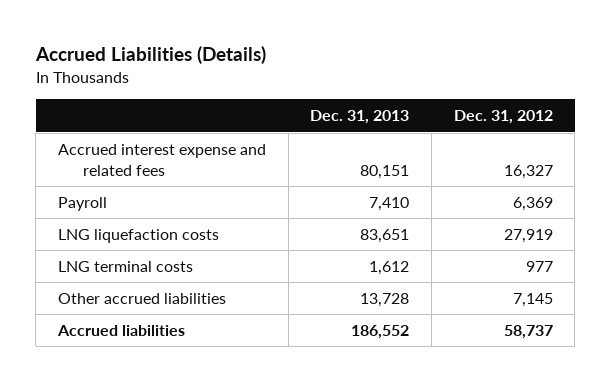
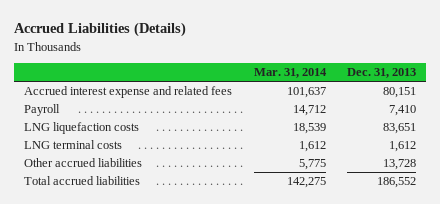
- | Dec. 31, 2013 | Dec. 31, 2012
+ | Mar. 31, 2014 | Dec. 31, 2013
- Accrued liabilities | 186,552 | 58,737
+ Total accrued liabilities | 142,275 | 186,552

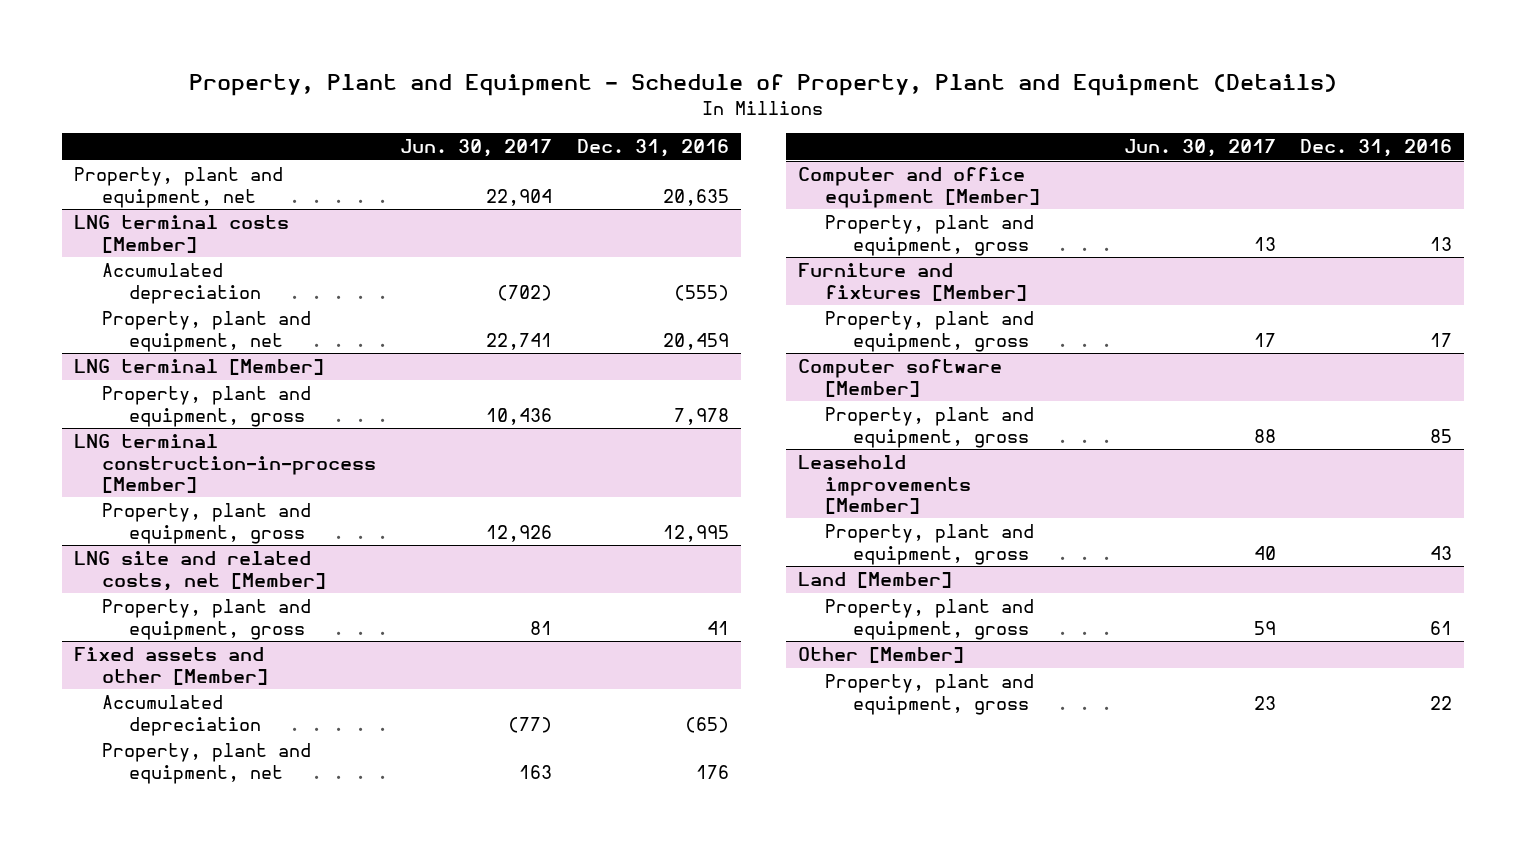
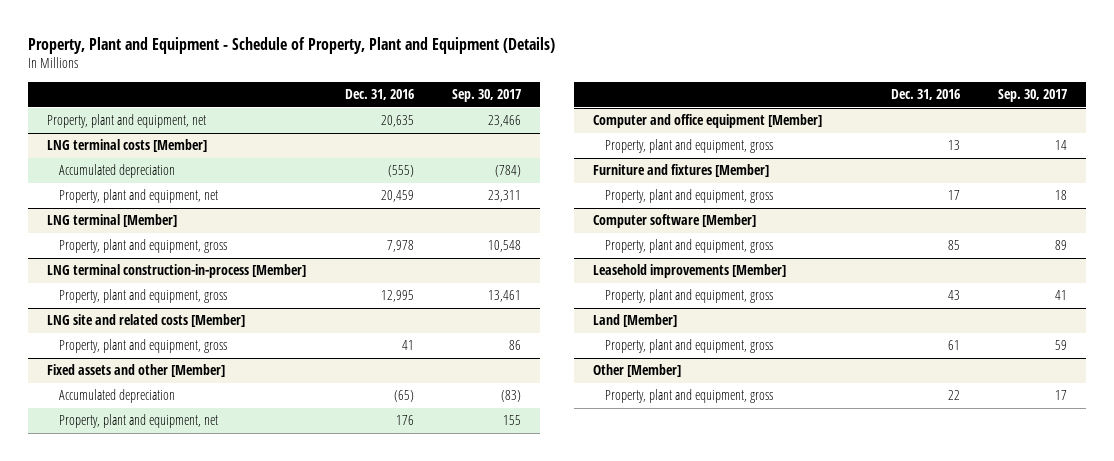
- | Jun. 30, 2017 | Dec. 31, 2016
+ | Dec. 31, 2016 | Sep. 30, 2017
- LNG site and related costs, net [Member]
+ LNG site and related costs [Member]

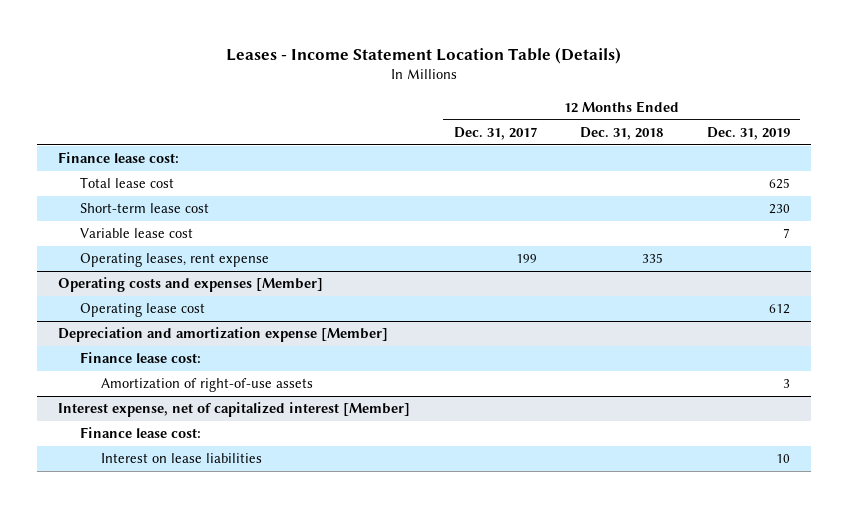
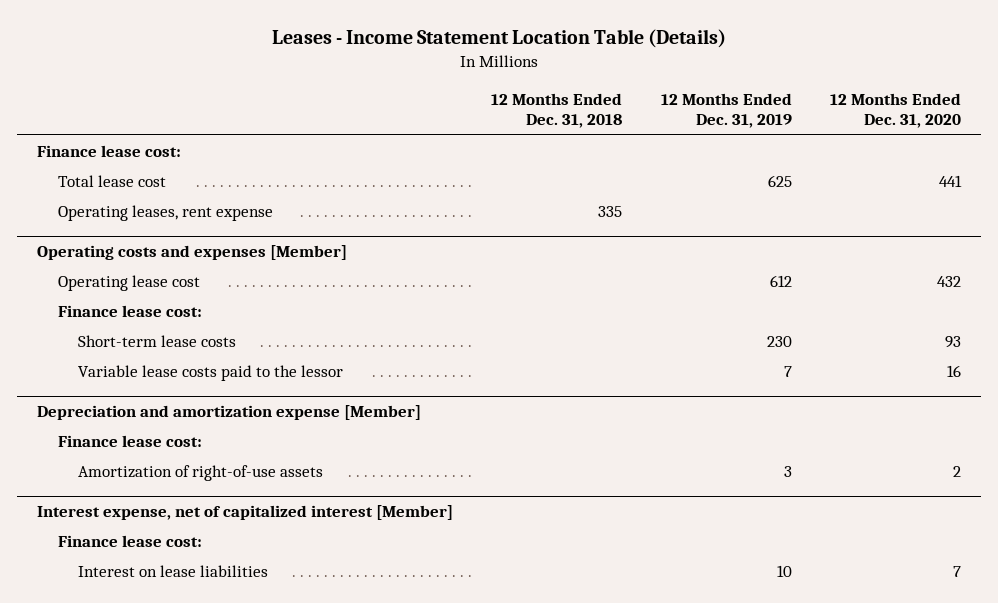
- | 12 Months Ended Dec. 31, 2017 | 12 Months Ended Dec. 31, 2018 | 12 Months Ended Dec. 31, 2019
+ | 12 Months Ended Dec. 31, 2018 | 12 Months Ended Dec. 31, 2019 | 12 Months Ended Dec. 31, 2020
- Short-term lease cost | | | 230
- Variable lease cost | | | 7
@ Operating costs and expenses [Member]
+ Finance lease cost:
+ Short-term lease costs | | 230 | 93
+ Variable lease costs paid to the lessor | | 7 | 16

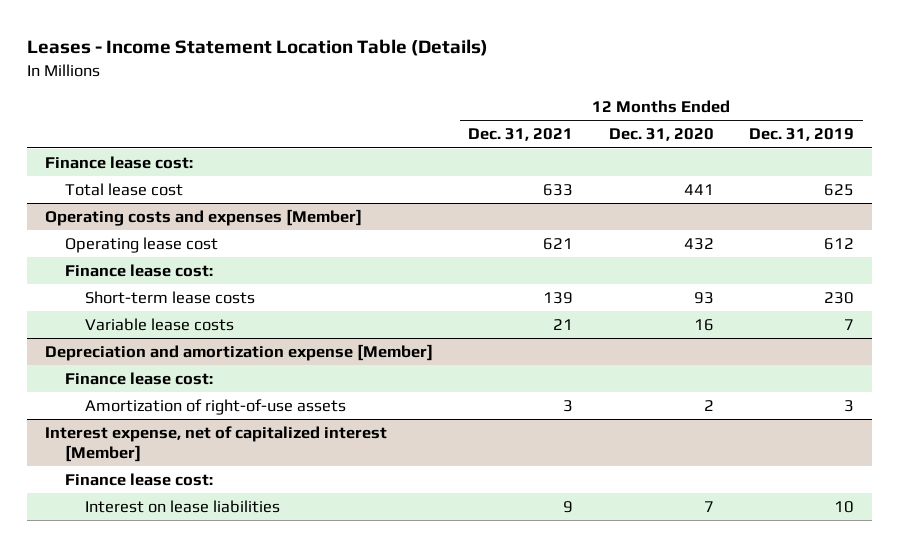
- | 12 Months Ended Dec. 31, 2018 | 12 Months Ended Dec. 31, 2019 | 12 Months Ended Dec. 31, 2020
+ | 12 Months Ended Dec. 31, 2021 | 12 Months Ended Dec. 31, 2020 | 12 Months Ended Dec. 31, 2019
- Operating leases, rent expense | 335 | |
@ Operating costs and expenses [Member]
- Variable lease costs paid to the lessor | | 7 | 16
+ Variable lease costs | 21 | 16 | 7

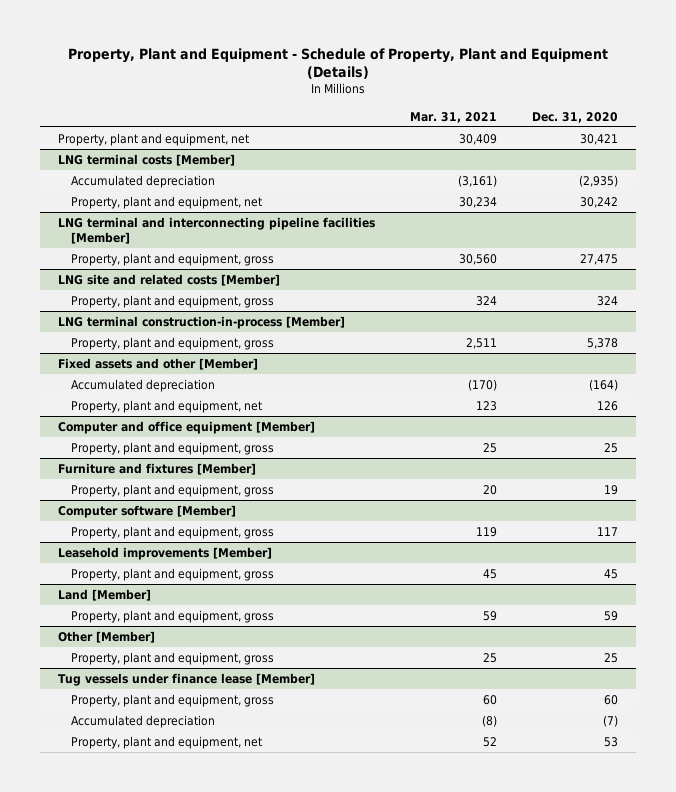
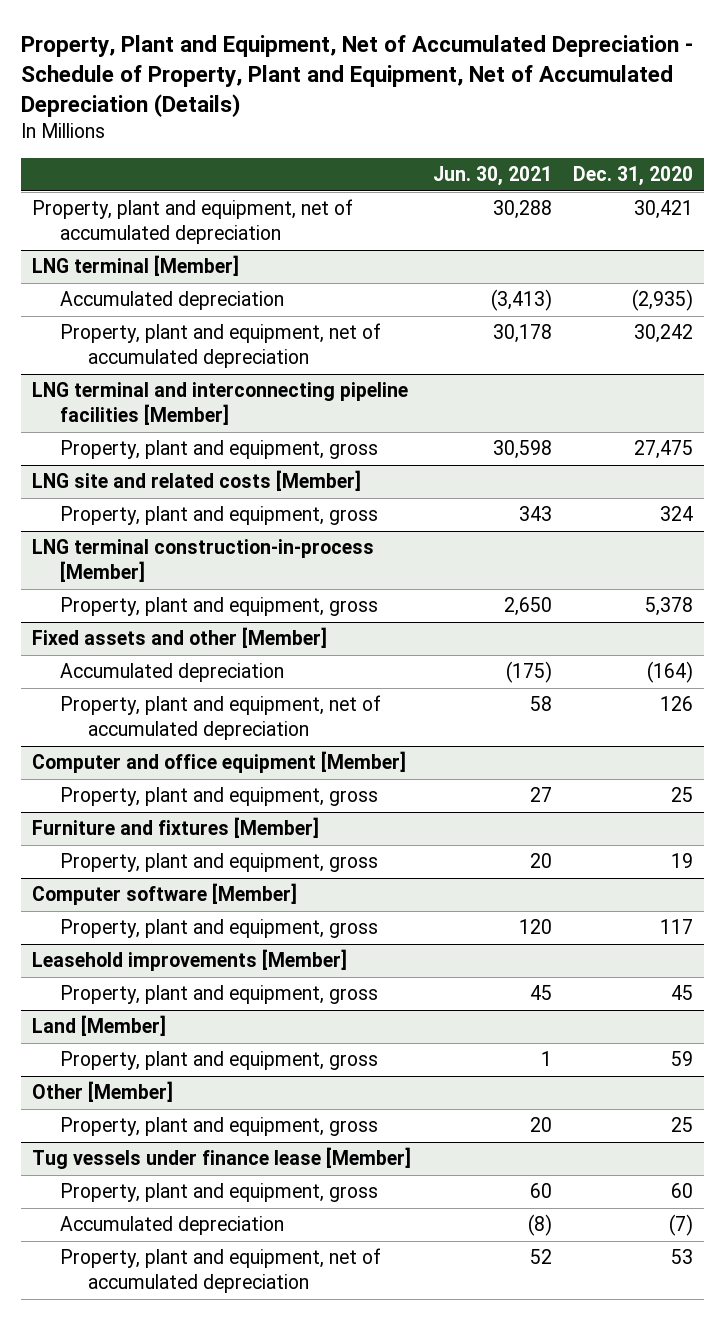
- Property, Plant and Equipment - Schedule of Property, Plant and Equipment (Details)
+ Property, Plant and Equipment, Net of Accumulated Depreciation - Schedule of Property, Plant and Equipment, Net of Accumulated Depreciation (Details)
- | Mar. 31, 2021 | Dec. 31, 2020
+ | Jun. 30, 2021 | Dec. 31, 2020
- Property, plant and equipment, net | 30,409 | 30,421
- LNG terminal costs [Member]
+ Property, plant and equipment, net of accumulated depreciation | 30,288 | 30,421
+ LNG terminal [Member]
- Property, plant and equipment, net | 30,234 | 30,242
+ Property, plant and equipment, net of accumulated depreciation | 30,178 | 30,242
@ Fixed assets and other [Member]
- Property, plant and equipment, net | 123 | 126
+ Property, plant and equipment, net of accumulated depreciation | 58 | 126
@ Tug vessels under finance lease [Member]
- Property, plant and equipment, net | 52 | 53
+ Property, plant and equipment, net of accumulated depreciation | 52 | 53

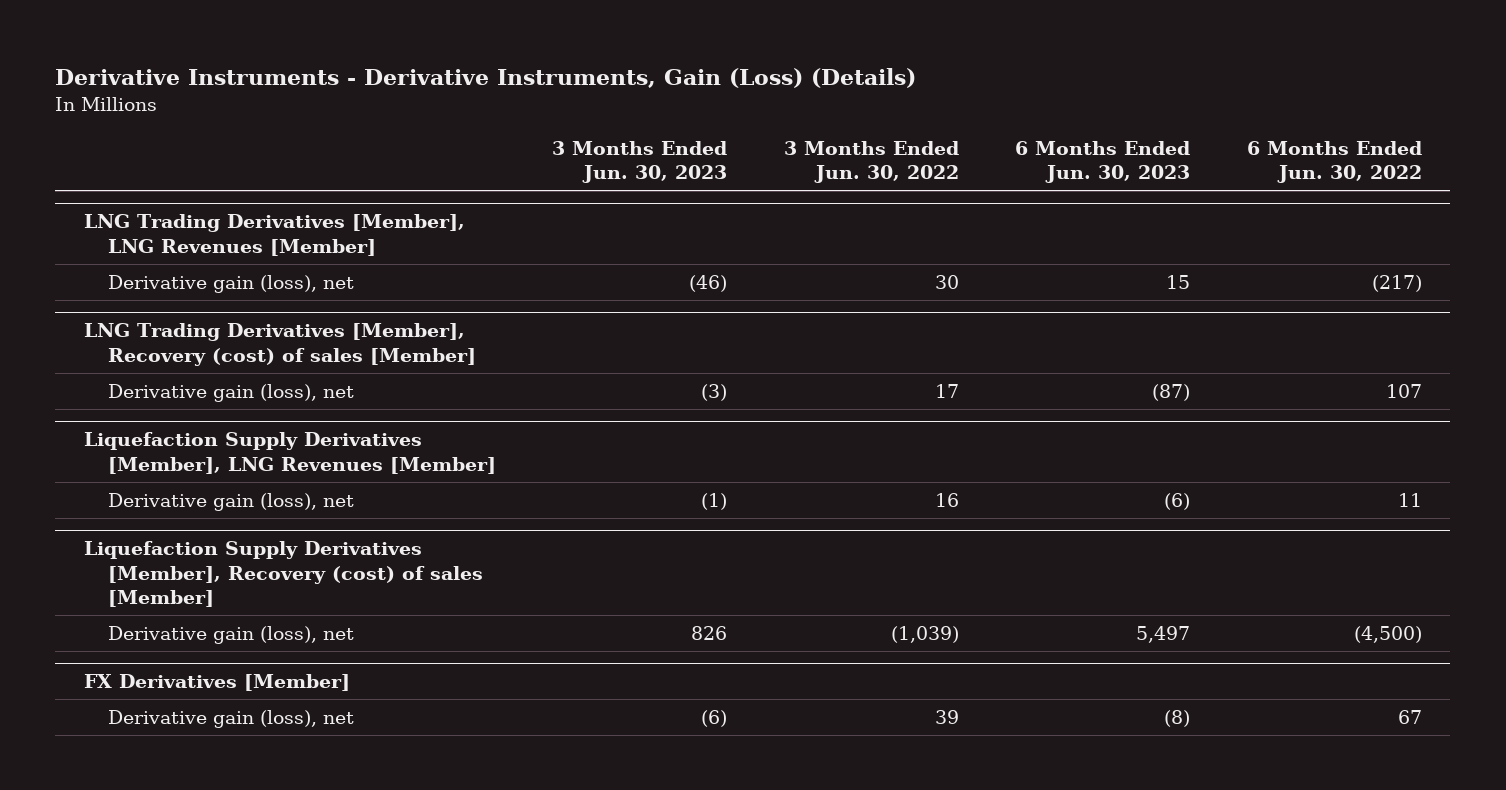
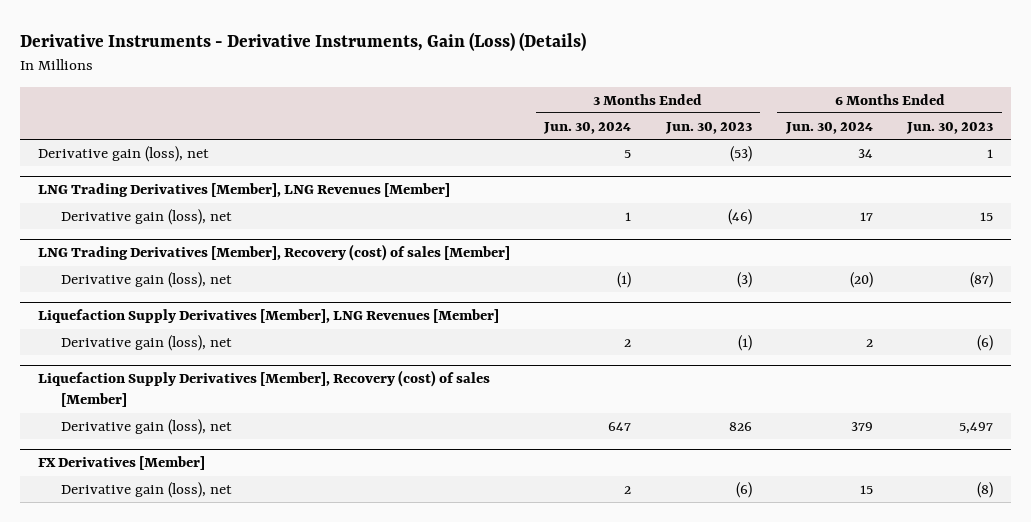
- | 3 Months Ended Jun. 30, 2023 | 3 Months Ended Jun. 30, 2022 | 6 Months Ended Jun. 30, 2023 | 6 Months Ended Jun. 30, 2022
+ | 3 Months Ended Jun. 30, 2024 | 3 Months Ended Jun. 30, 2023 | 6 Months Ended Jun. 30, 2024 | 6 Months Ended Jun. 30, 2023
+ Derivative gain (loss), net | 5 | (53) | 34 | 1

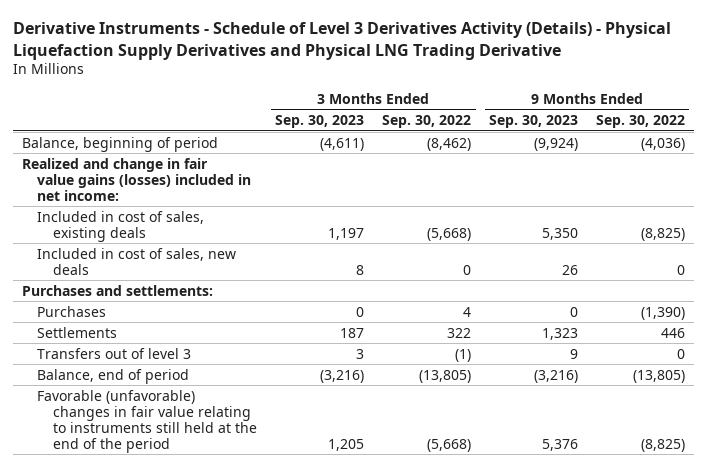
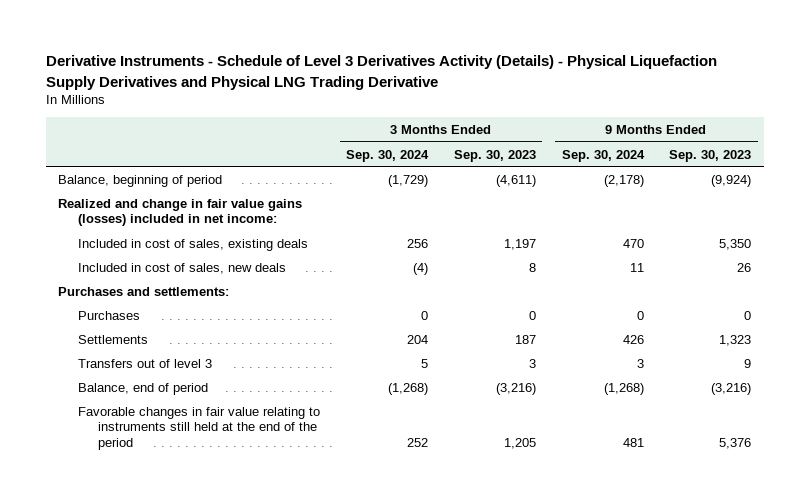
- | 3 Months Ended Sep. 30, 2023 | 3 Months Ended Sep. 30, 2022 | 9 Months Ended Sep. 30, 2023 | 9 Months Ended Sep. 30, 2022
+ | 3 Months Ended Sep. 30, 2024 | 3 Months Ended Sep. 30, 2023 | 9 Months Ended Sep. 30, 2024 | 9 Months Ended Sep. 30, 2023
- Favorable (unfavorable) changes in fair value relating to instruments still held at the end of the period | 1,205 | (5,668) | 5,376 | (8,825)
+ Favorable changes in fair value relating to instruments still held at the end of the period | 252 | 1,205 | 481 | 5,376

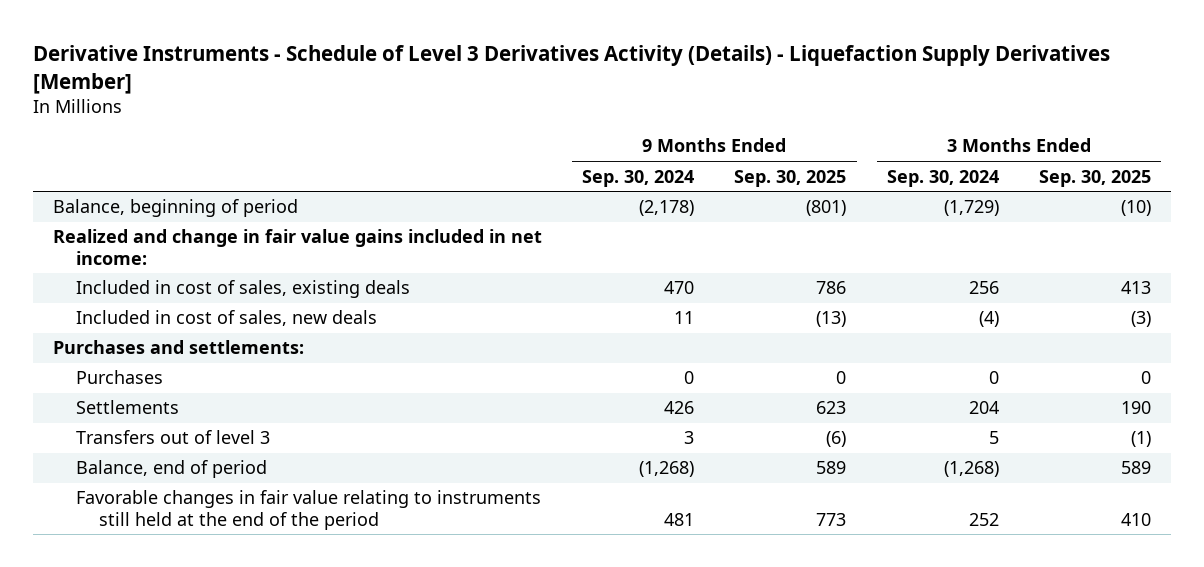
- Derivative Instruments - Schedule of Level 3 Derivatives Activity (Details) - Physical Liquefaction Supply Derivatives and Physical LNG Trading Derivative
+ Derivative Instruments - Schedule of Level 3 Derivatives Activity (Details) - Liquefaction Supply Derivatives [Member]
- | 3 Months Ended Sep. 30, 2024 | 3 Months Ended Sep. 30, 2023 | 9 Months Ended Sep. 30, 2024 | 9 Months Ended Sep. 30, 2023
+ | 9 Months Ended Sep. 30, 2024 | 9 Months Ended Sep. 30, 2025 | 3 Months Ended Sep. 30, 2024 | 3 Months Ended Sep. 30, 2025
- Realized and change in fair value gains (losses) included in net income:
+ Realized and change in fair value gains included in net income:

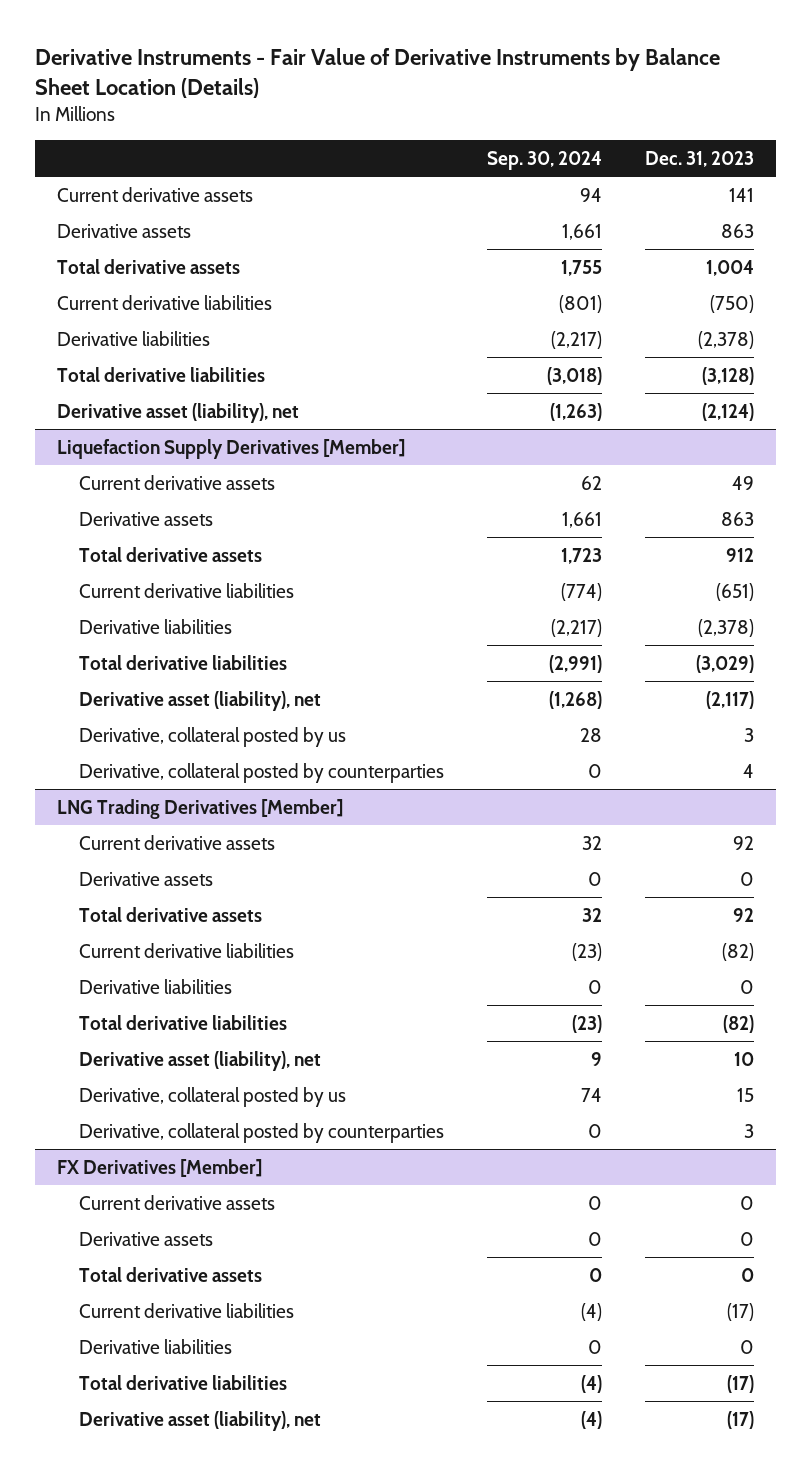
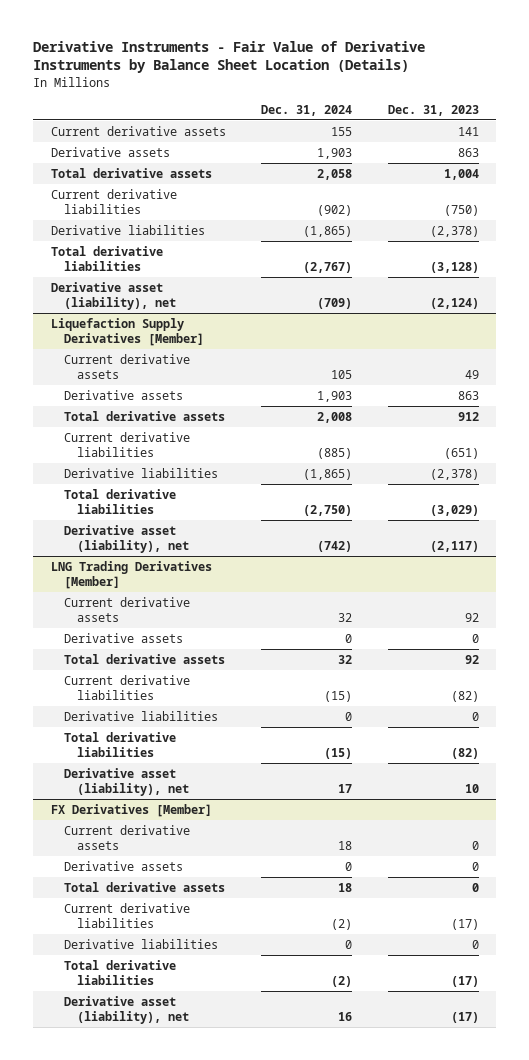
- | Sep. 30, 2024 | Dec. 31, 2023
+ | Dec. 31, 2024 | Dec. 31, 2023
@ Liquefaction Supply Derivatives [Member]
- Derivative, collateral posted by us | 28 | 3
- Derivative, collateral posted by counterparties | 0 | 4
@ LNG Trading Derivatives [Member]
- Derivative, collateral posted by us | 74 | 15
- Derivative, collateral posted by counterparties | 0 | 3

